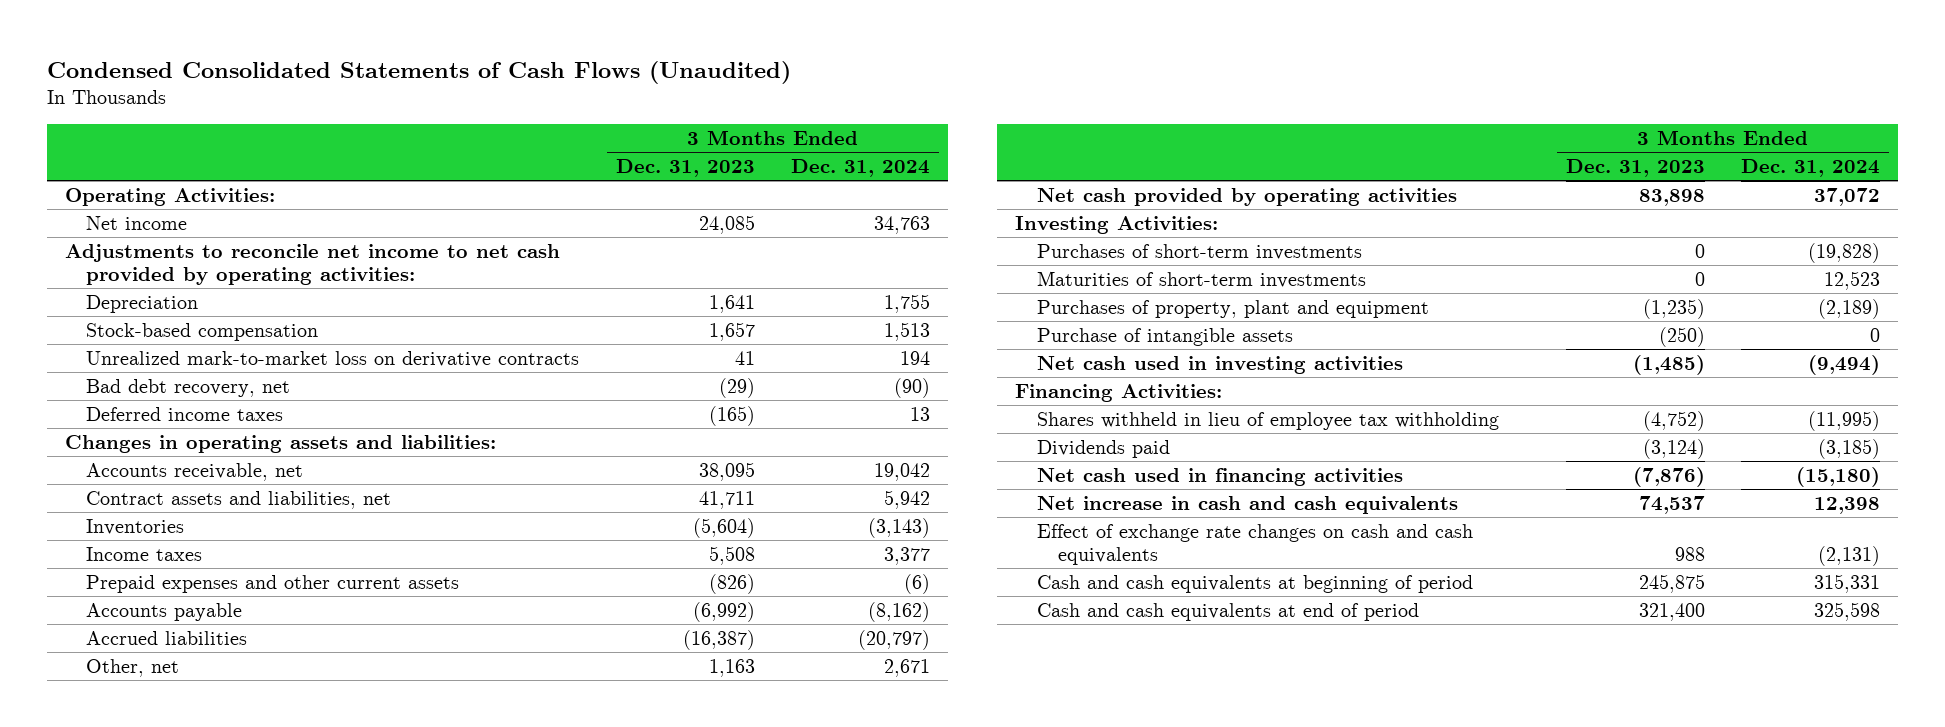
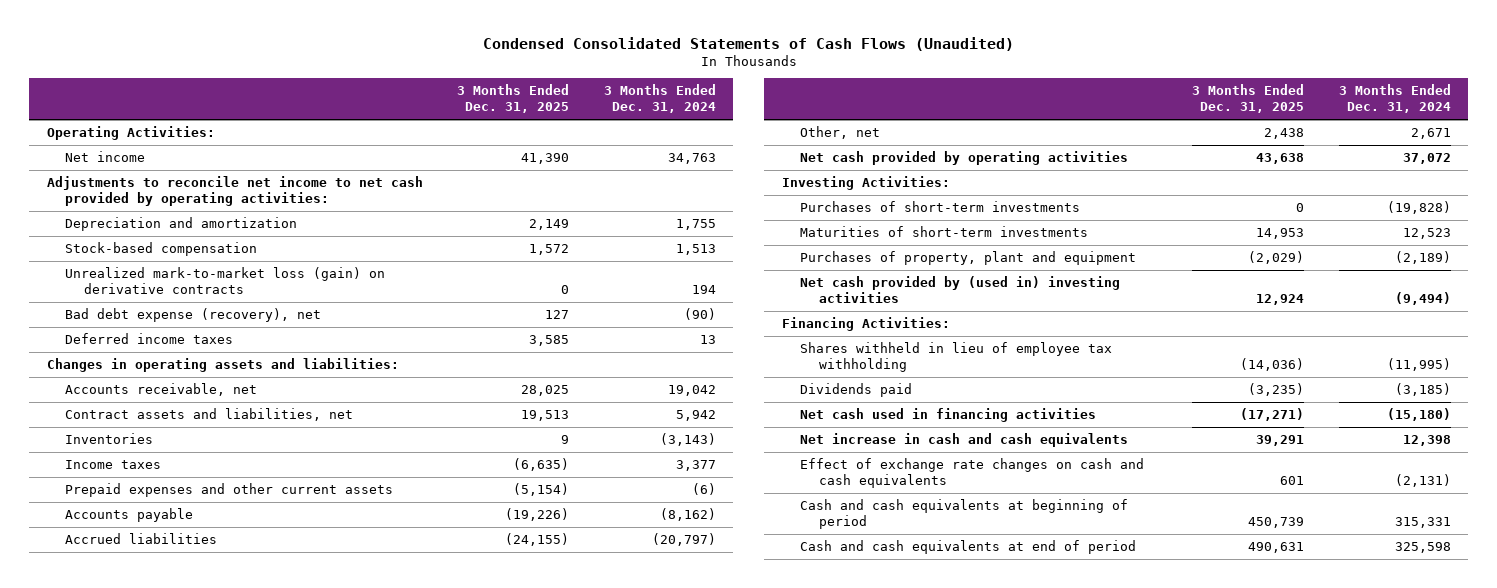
- | 3 Months Ended Dec. 31, 2023 | 3 Months Ended Dec. 31, 2024
+ | 3 Months Ended Dec. 31, 2025 | 3 Months Ended Dec. 31, 2024
- Depreciation | 1,641 | 1,755
+ Depreciation and amortization | 2,149 | 1,755
- Unrealized mark-to-market loss on derivative contracts | 41 | 194
- Bad debt recovery, net | (29) | (90)
+ Unrealized mark-to-market loss (gain) on derivative contracts | 0 | 194
+ Bad debt expense (recovery), net | 127 | (90)
- Purchase of intangible assets | (250) | 0
- Net cash used in investing activities | (1,485) | (9,494)
+ Net cash provided by (used in) investing activities | 12,924 | (9,494)

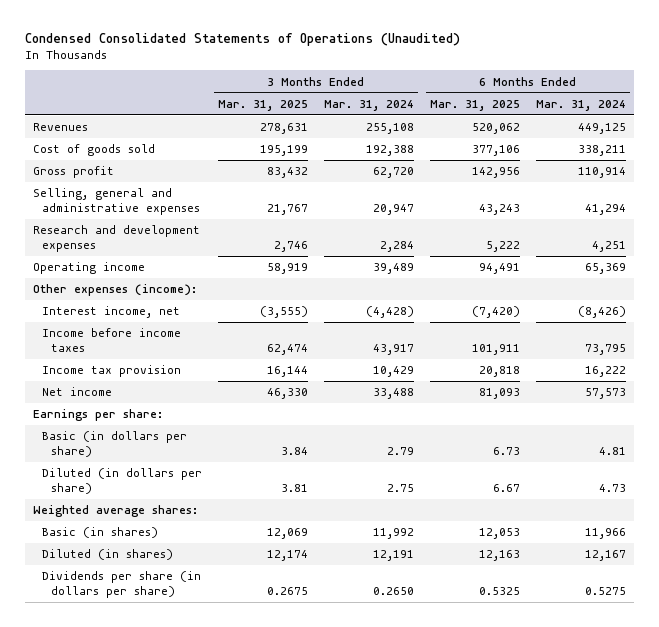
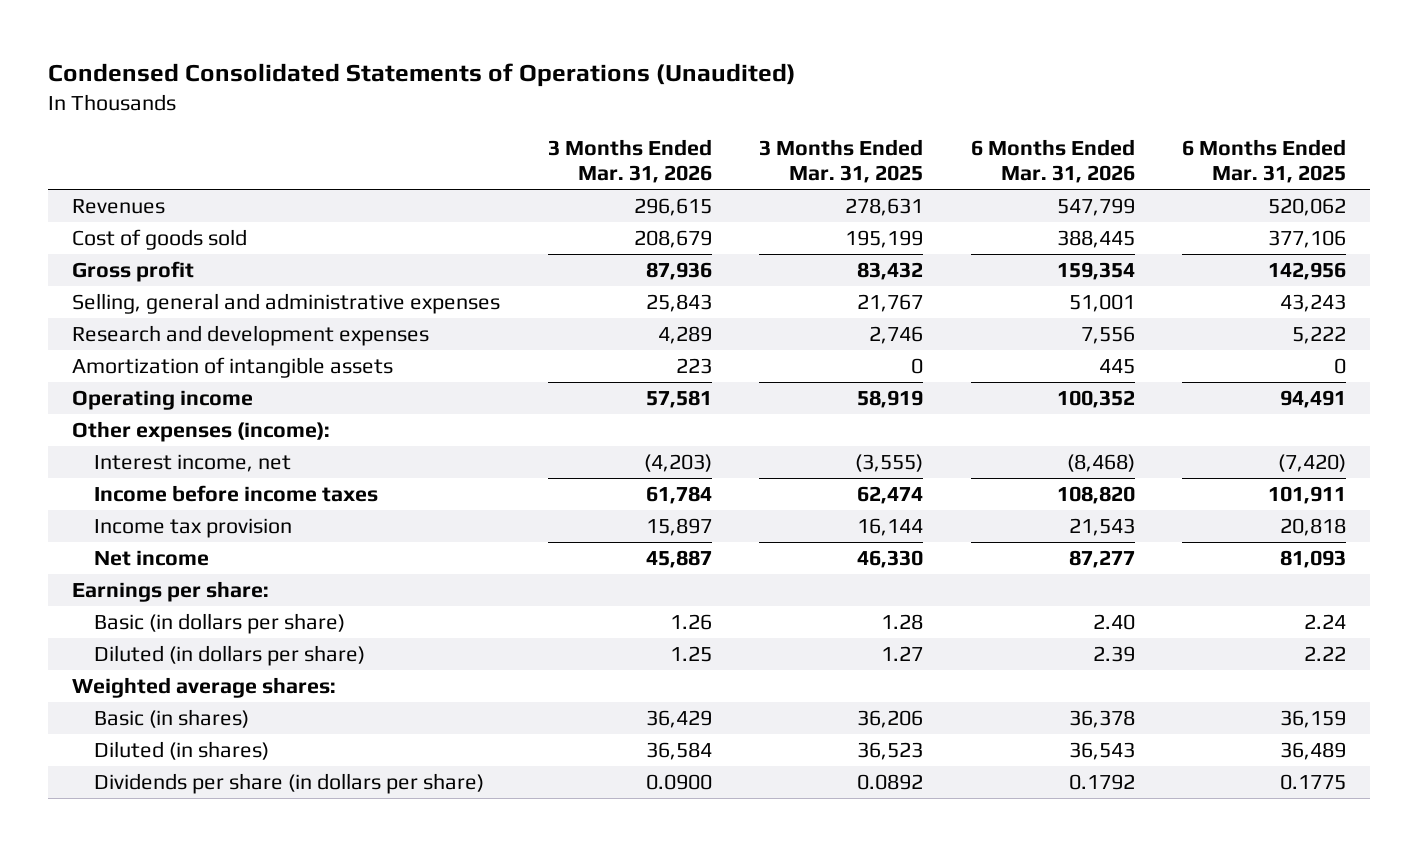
- | 3 Months Ended Mar. 31, 2025 | 3 Months Ended Mar. 31, 2024 | 6 Months Ended Mar. 31, 2025 | 6 Months Ended Mar. 31, 2024
+ | 3 Months Ended Mar. 31, 2026 | 3 Months Ended Mar. 31, 2025 | 6 Months Ended Mar. 31, 2026 | 6 Months Ended Mar. 31, 2025
+ Amortization of intangible assets | 223 | 0 | 445 | 0
- Basic (in dollars per share) | 3.84 | 2.79 | 6.73 | 4.81
- Diluted (in dollars per share) | 3.81 | 2.75 | 6.67 | 4.73
+ Basic (in dollars per share) | 1.26 | 1.28 | 2.40 | 2.24
+ Diluted (in dollars per share) | 1.25 | 1.27 | 2.39 | 2.22
- Basic (in shares) | 12,069 | 11,992 | 12,053 | 11,966
- Diluted (in shares) | 12,174 | 12,191 | 12,163 | 12,167
- Dividends per share (in dollars per share) | 0.2675 | 0.2650 | 0.5325 | 0.5275
+ Basic (in shares) | 36,429 | 36,206 | 36,378 | 36,159
+ Diluted (in shares) | 36,584 | 36,523 | 36,543 | 36,489
+ Dividends per share (in dollars per share) | 0.0900 | 0.0892 | 0.1792 | 0.1775

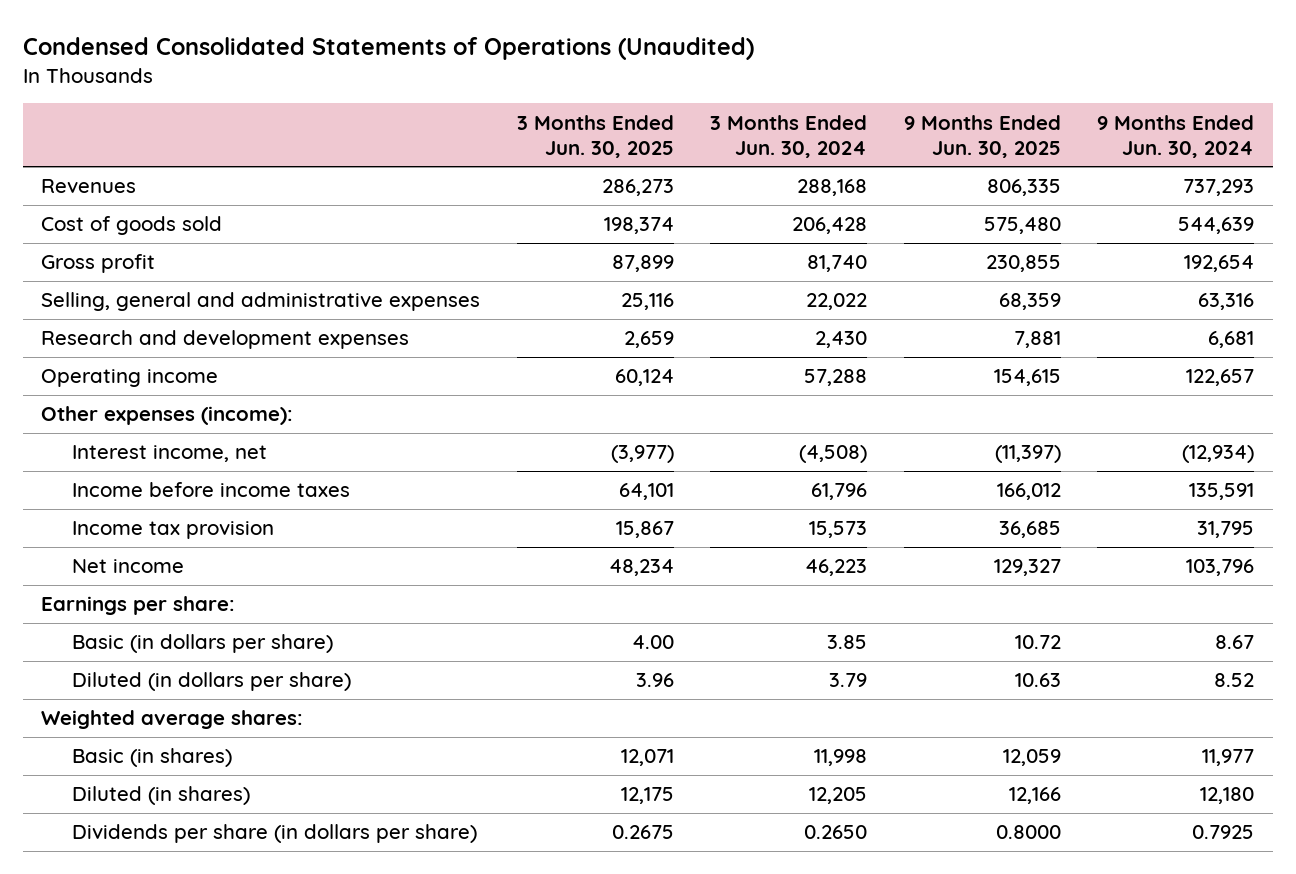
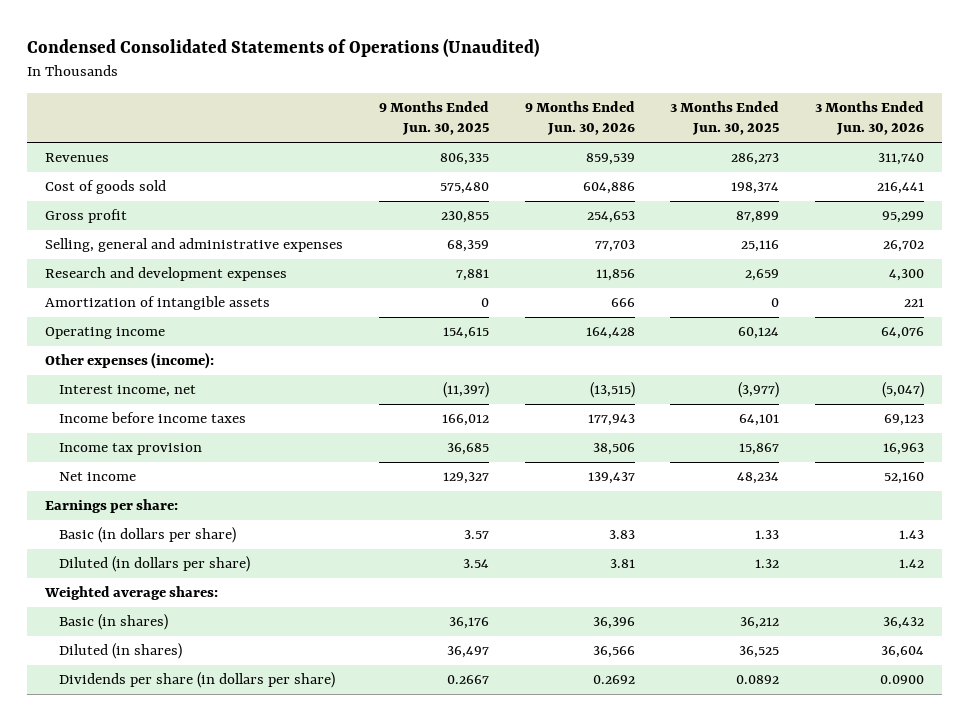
- | 3 Months Ended Jun. 30, 2025 | 3 Months Ended Jun. 30, 2024 | 9 Months Ended Jun. 30, 2025 | 9 Months Ended Jun. 30, 2024
+ | 9 Months Ended Jun. 30, 2025 | 9 Months Ended Jun. 30, 2026 | 3 Months Ended Jun. 30, 2025 | 3 Months Ended Jun. 30, 2026
+ Amortization of intangible assets | 0 | 666 | 0 | 221
- Basic (in dollars per share) | 4.00 | 3.85 | 10.72 | 8.67
- Diluted (in dollars per share) | 3.96 | 3.79 | 10.63 | 8.52
+ Basic (in dollars per share) | 3.57 | 3.83 | 1.33 | 1.43
+ Diluted (in dollars per share) | 3.54 | 3.81 | 1.32 | 1.42
- Basic (in shares) | 12,071 | 11,998 | 12,059 | 11,977
- Diluted (in shares) | 12,175 | 12,205 | 12,166 | 12,180
- Dividends per share (in dollars per share) | 0.2675 | 0.2650 | 0.8000 | 0.7925
+ Basic (in shares) | 36,176 | 36,396 | 36,212 | 36,432
+ Diluted (in shares) | 36,497 | 36,566 | 36,525 | 36,604
+ Dividends per share (in dollars per share) | 0.2667 | 0.2692 | 0.0892 | 0.0900

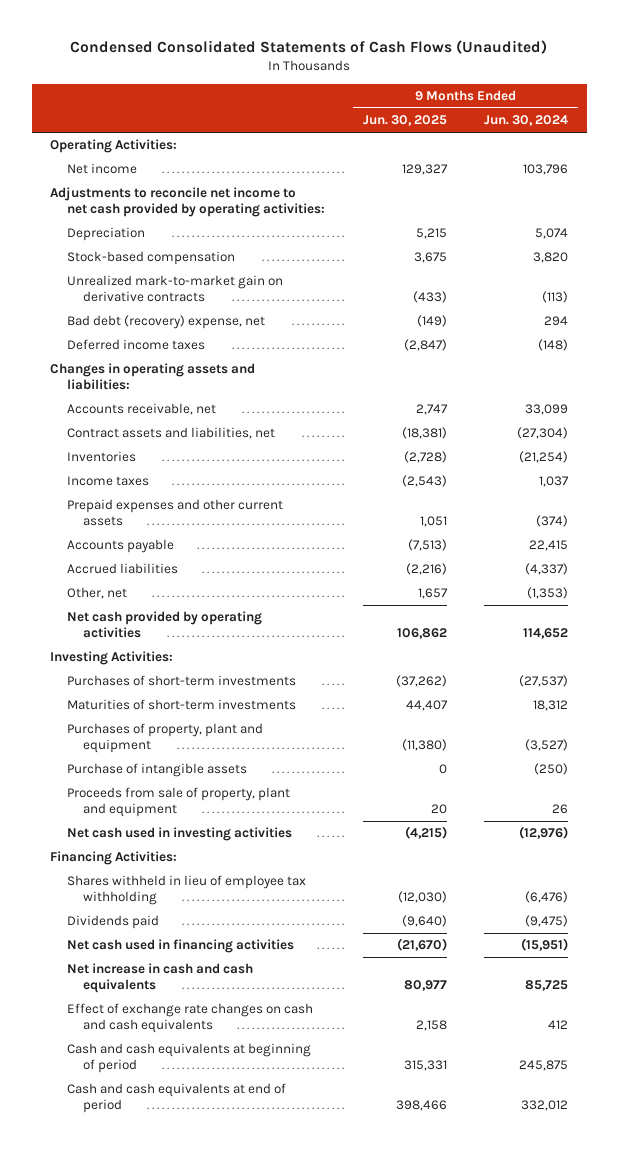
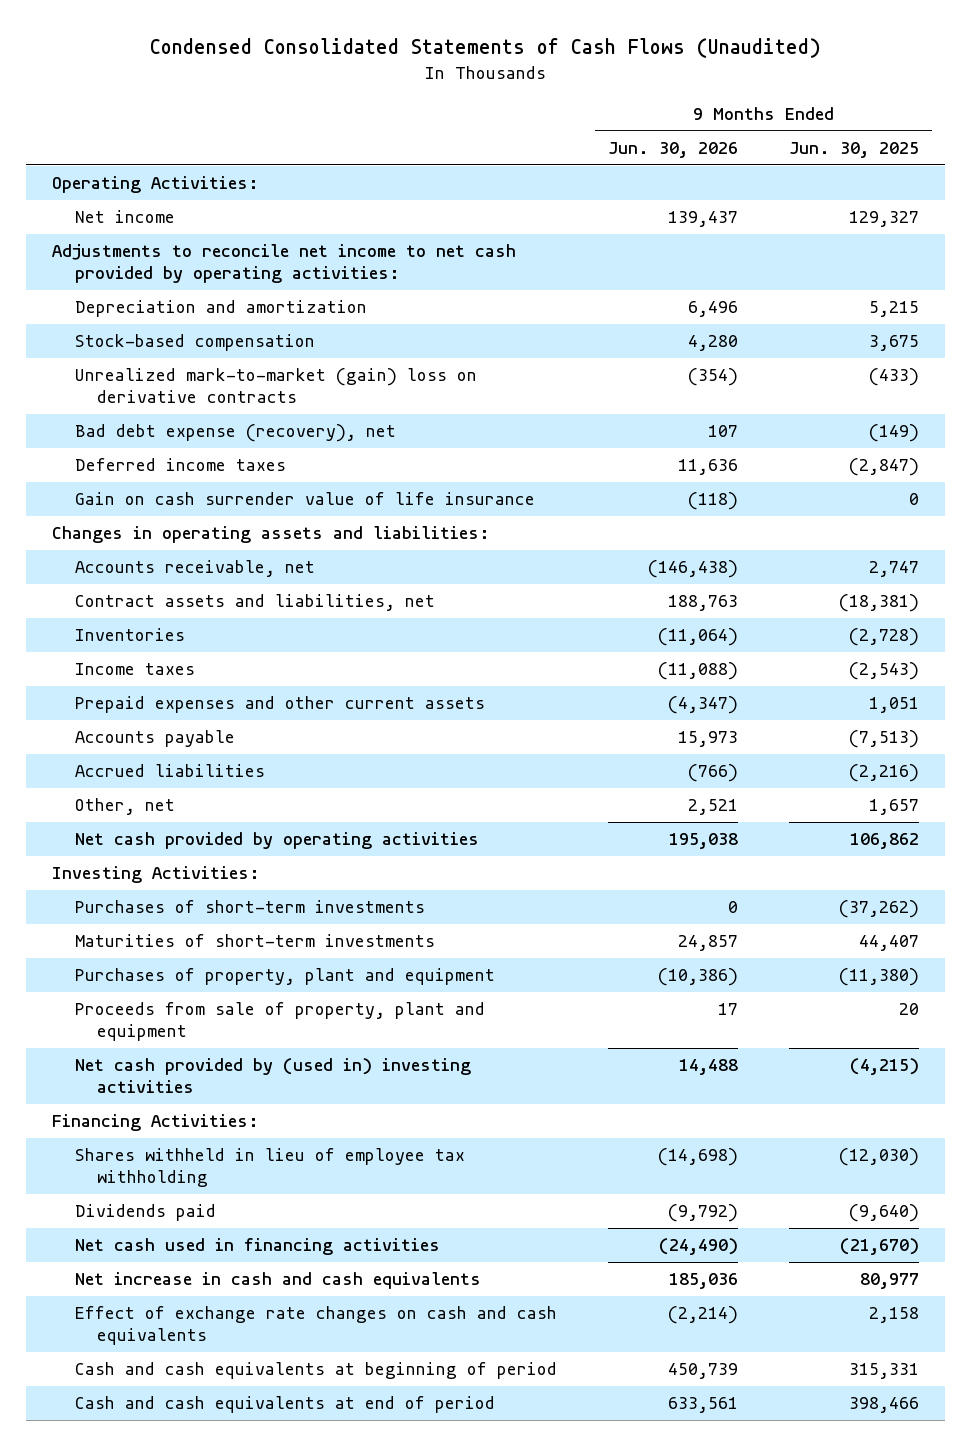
- | 9 Months Ended Jun. 30, 2025 | 9 Months Ended Jun. 30, 2024
+ | 9 Months Ended Jun. 30, 2026 | 9 Months Ended Jun. 30, 2025
- Depreciation | 5,215 | 5,074
+ Depreciation and amortization | 6,496 | 5,215
- Unrealized mark-to-market gain on derivative contracts | (433) | (113)
- Bad debt (recovery) expense, net | (149) | 294
+ Unrealized mark-to-market (gain) loss on derivative contracts | (354) | (433)
+ Bad debt expense (recovery), net | 107 | (149)
+ Gain on cash surrender value of life insurance | (118) | 0
- Purchase of intangible assets | 0 | (250)
- Net cash used in investing activities | (4,215) | (12,976)
+ Net cash provided by (used in) investing activities | 14,488 | (4,215)

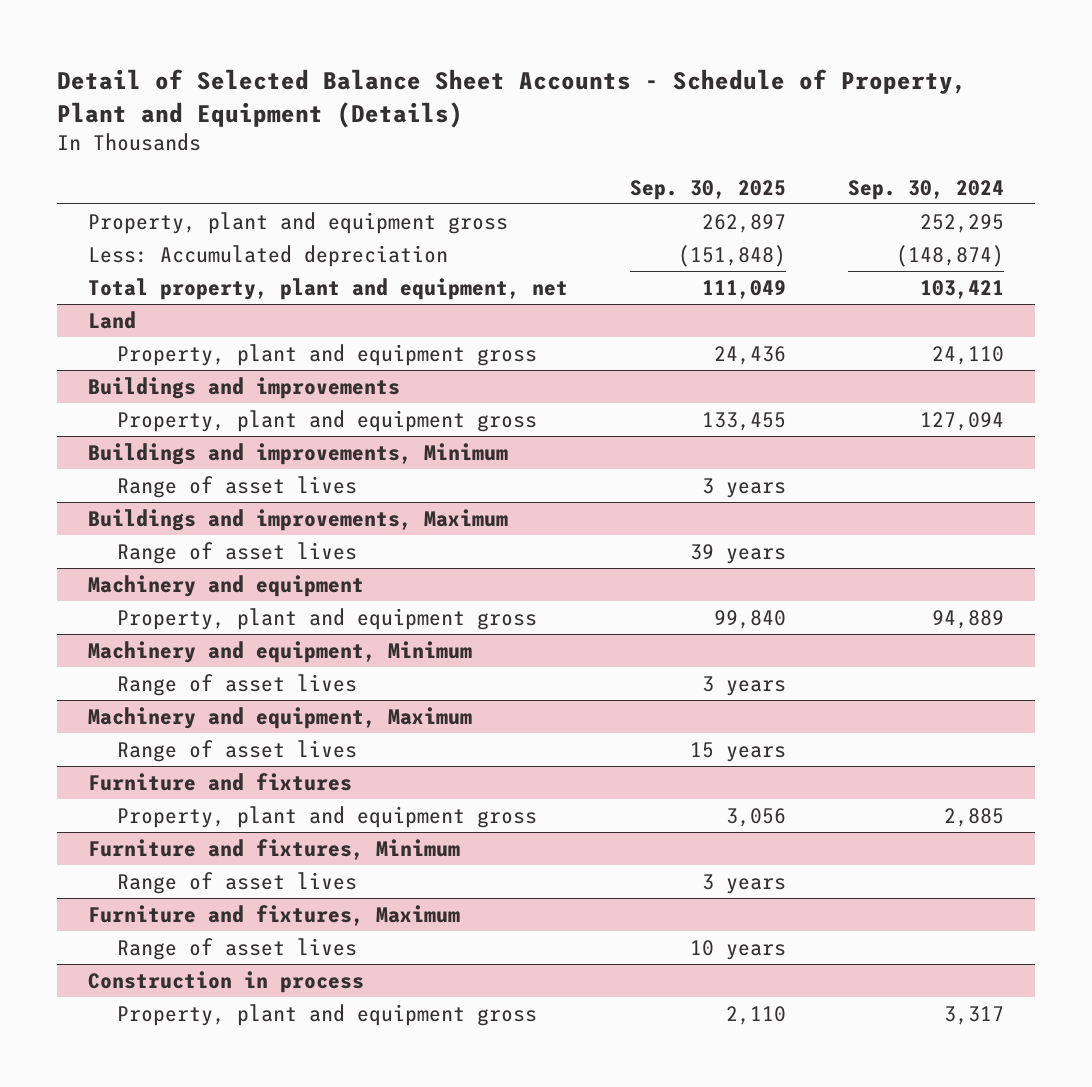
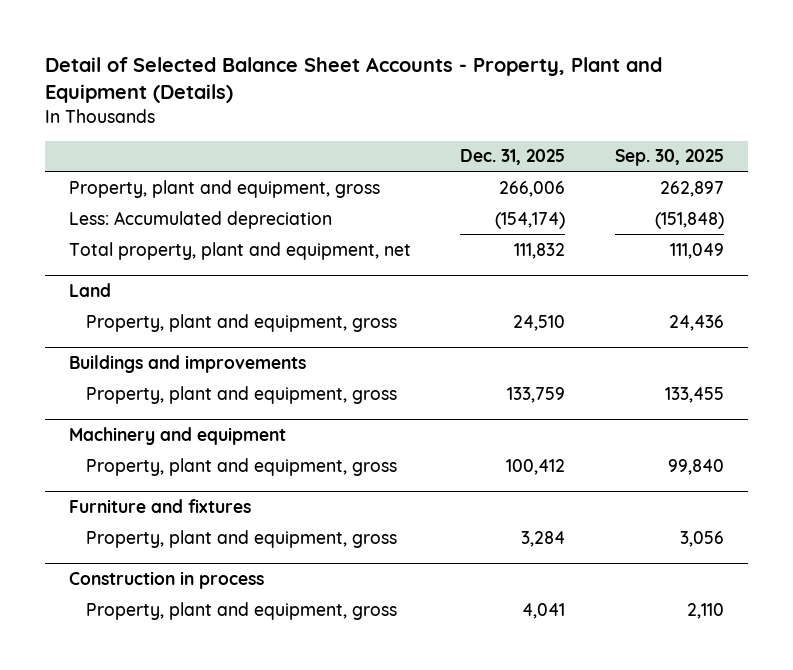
- Detail of Selected Balance Sheet Accounts - Schedule of Property, Plant and Equipment (Details)
+ Detail of Selected Balance Sheet Accounts - Property, Plant and Equipment (Details)
- | Sep. 30, 2025 | Sep. 30, 2024
+ | Dec. 31, 2025 | Sep. 30, 2025
- Property, plant and equipment gross | 262,897 | 252,295
+ Property, plant and equipment, gross | 266,006 | 262,897
@ Land
- Property, plant and equipment gross | 24,436 | 24,110
+ Property, plant and equipment, gross | 24,510 | 24,436
@ Buildings and improvements
- Property, plant and equipment gross | 133,455 | 127,094
- Buildings and improvements, Minimum
- Range of asset lives | 3 years |
- Buildings and improvements, Maximum
- Range of asset lives | 39 years |
@ Buildings and improvements
+ Property, plant and equipment, gross | 133,759 | 133,455
@ Machinery and equipment
- Property, plant and equipment gross | 99,840 | 94,889
- Machinery and equipment, Minimum
- Range of asset lives | 3 years |
- Machinery and equipment, Maximum
- Range of asset lives | 15 years |
@ Machinery and equipment
+ Property, plant and equipment, gross | 100,412 | 99,840
@ Furniture and fixtures
- Property, plant and equipment gross | 3,056 | 2,885
- Furniture and fixtures, Minimum
- Range of asset lives | 3 years |
- Furniture and fixtures, Maximum
- Range of asset lives | 10 years |
@ Furniture and fixtures
+ Property, plant and equipment, gross | 3,284 | 3,056
@ Construction in process
- Property, plant and equipment gross | 2,110 | 3,317
+ Property, plant and equipment, gross | 4,041 | 2,110

